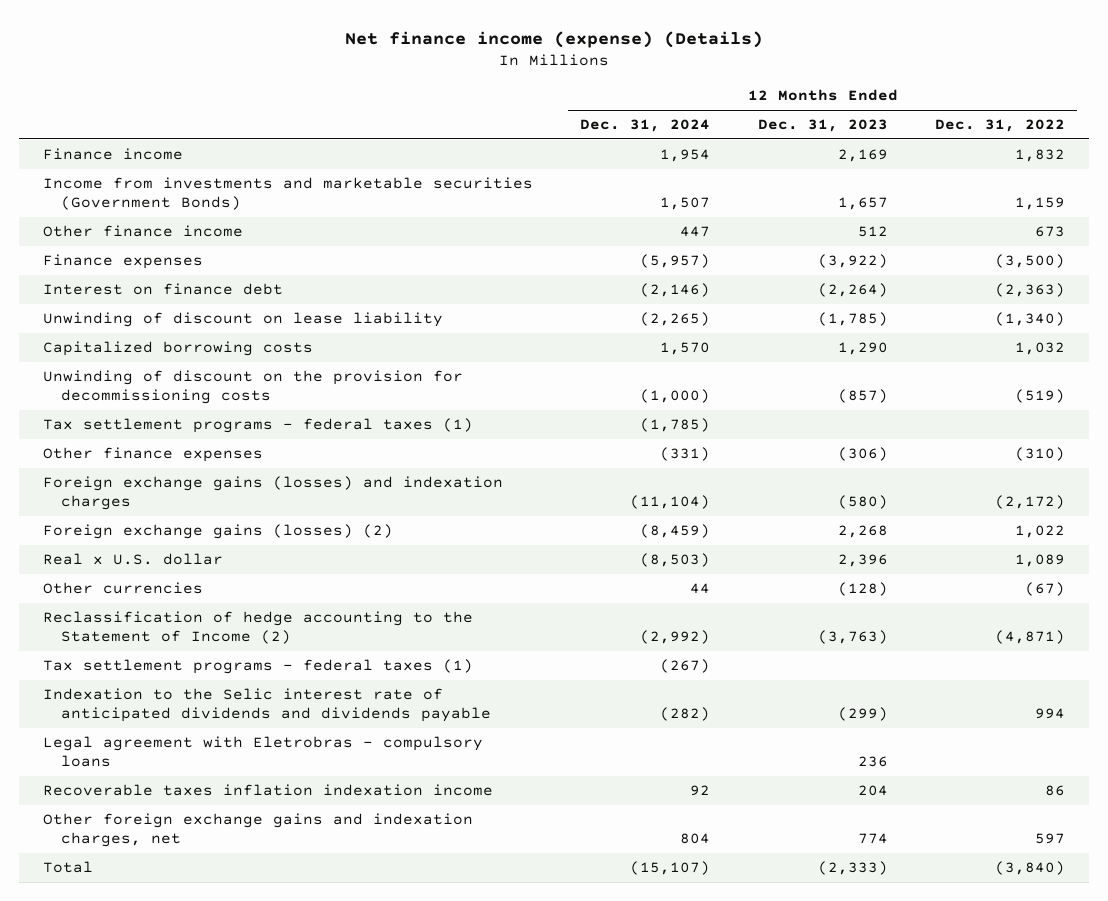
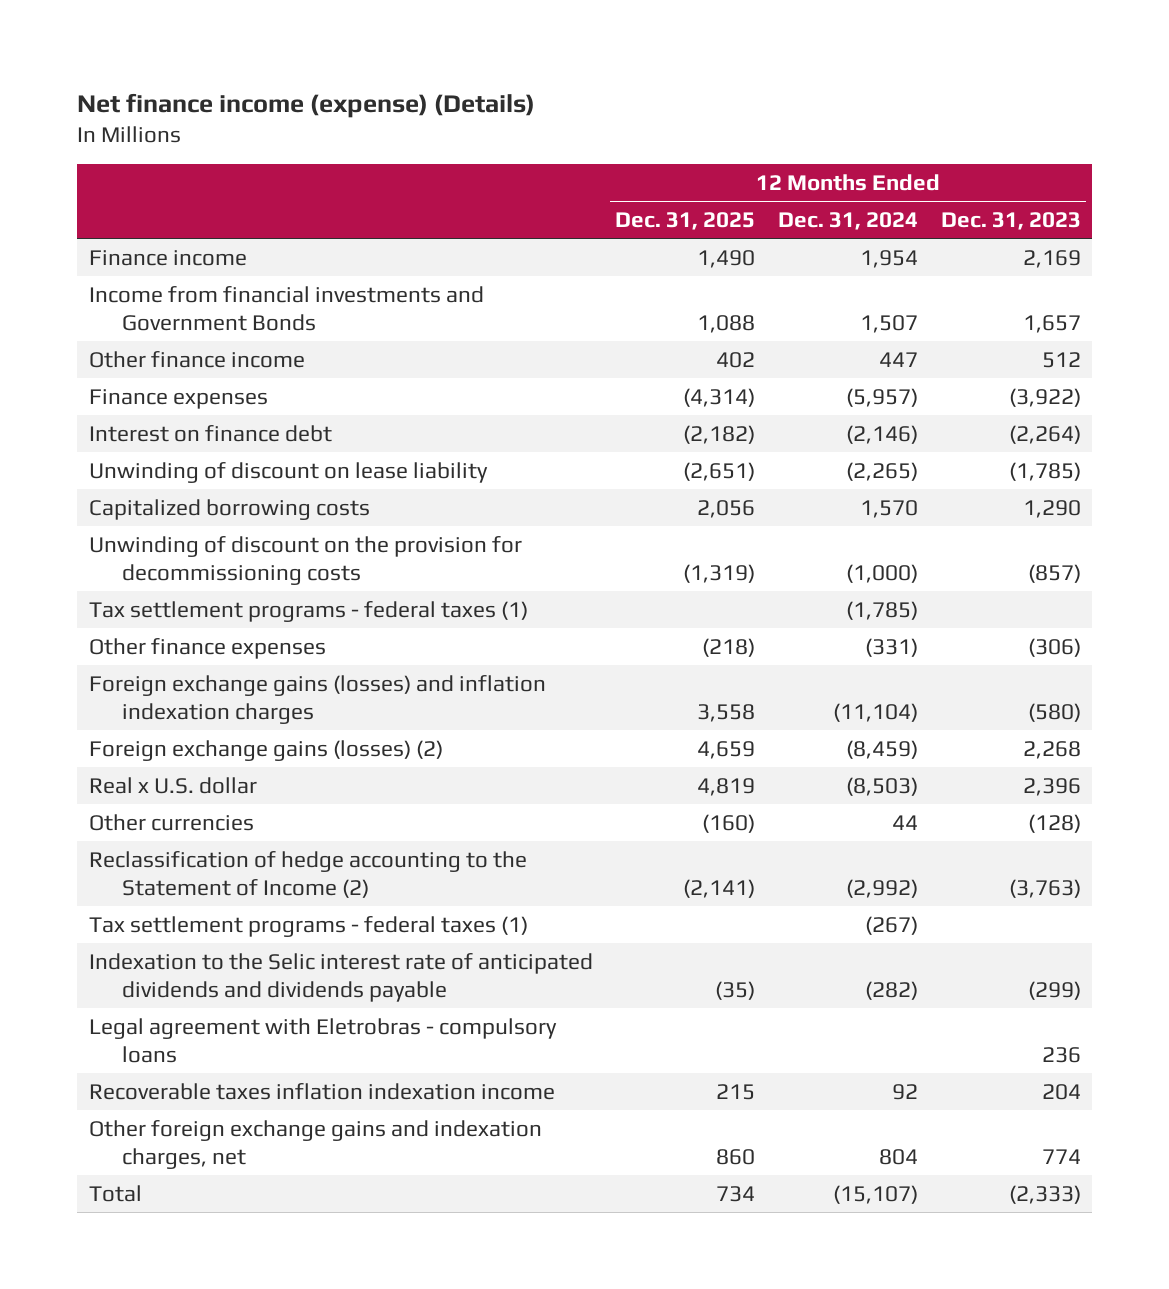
- | 12 Months Ended Dec. 31, 2024 | 12 Months Ended Dec. 31, 2023 | 12 Months Ended Dec. 31, 2022
+ | 12 Months Ended Dec. 31, 2025 | 12 Months Ended Dec. 31, 2024 | 12 Months Ended Dec. 31, 2023
- Income from investments and marketable securities (Government Bonds) | 1,507 | 1,657 | 1,159
+ Income from financial investments and Government Bonds | 1,088 | 1,507 | 1,657
- Foreign exchange gains (losses) and indexation charges | (11,104) | (580) | (2,172)
+ Foreign exchange gains (losses) and inflation indexation charges | 3,558 | (11,104) | (580)

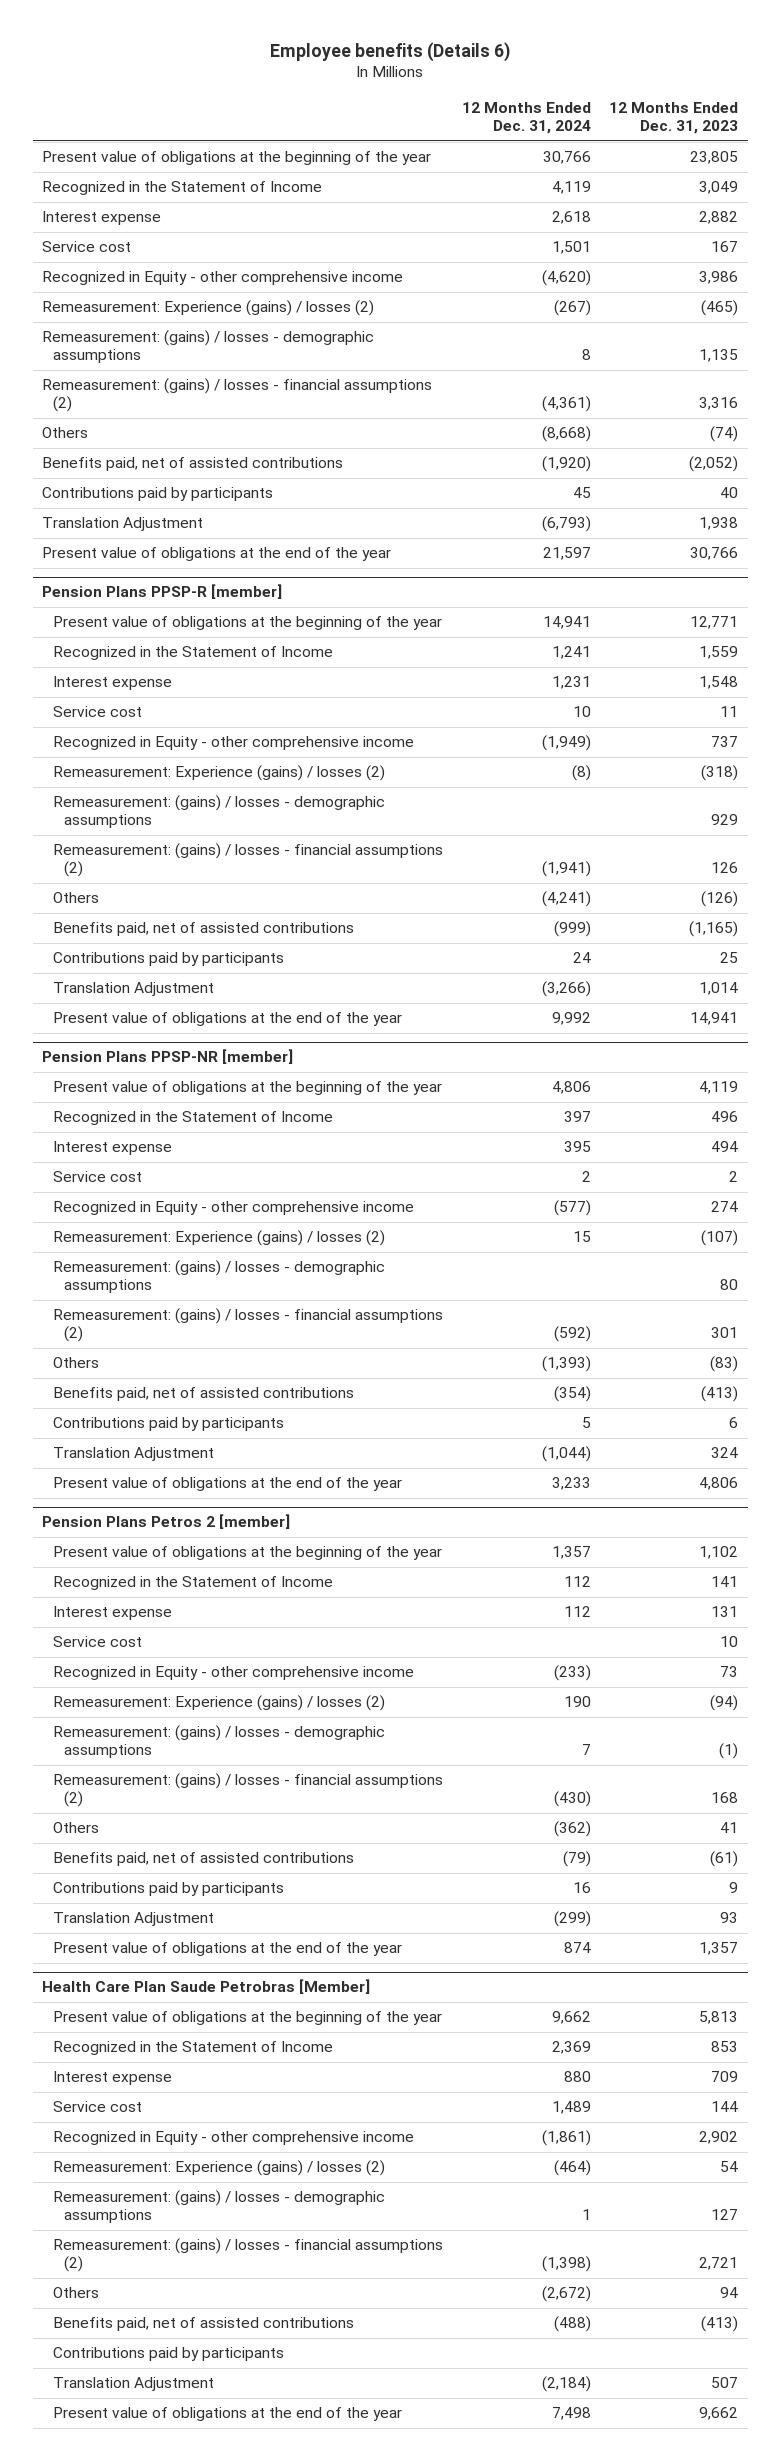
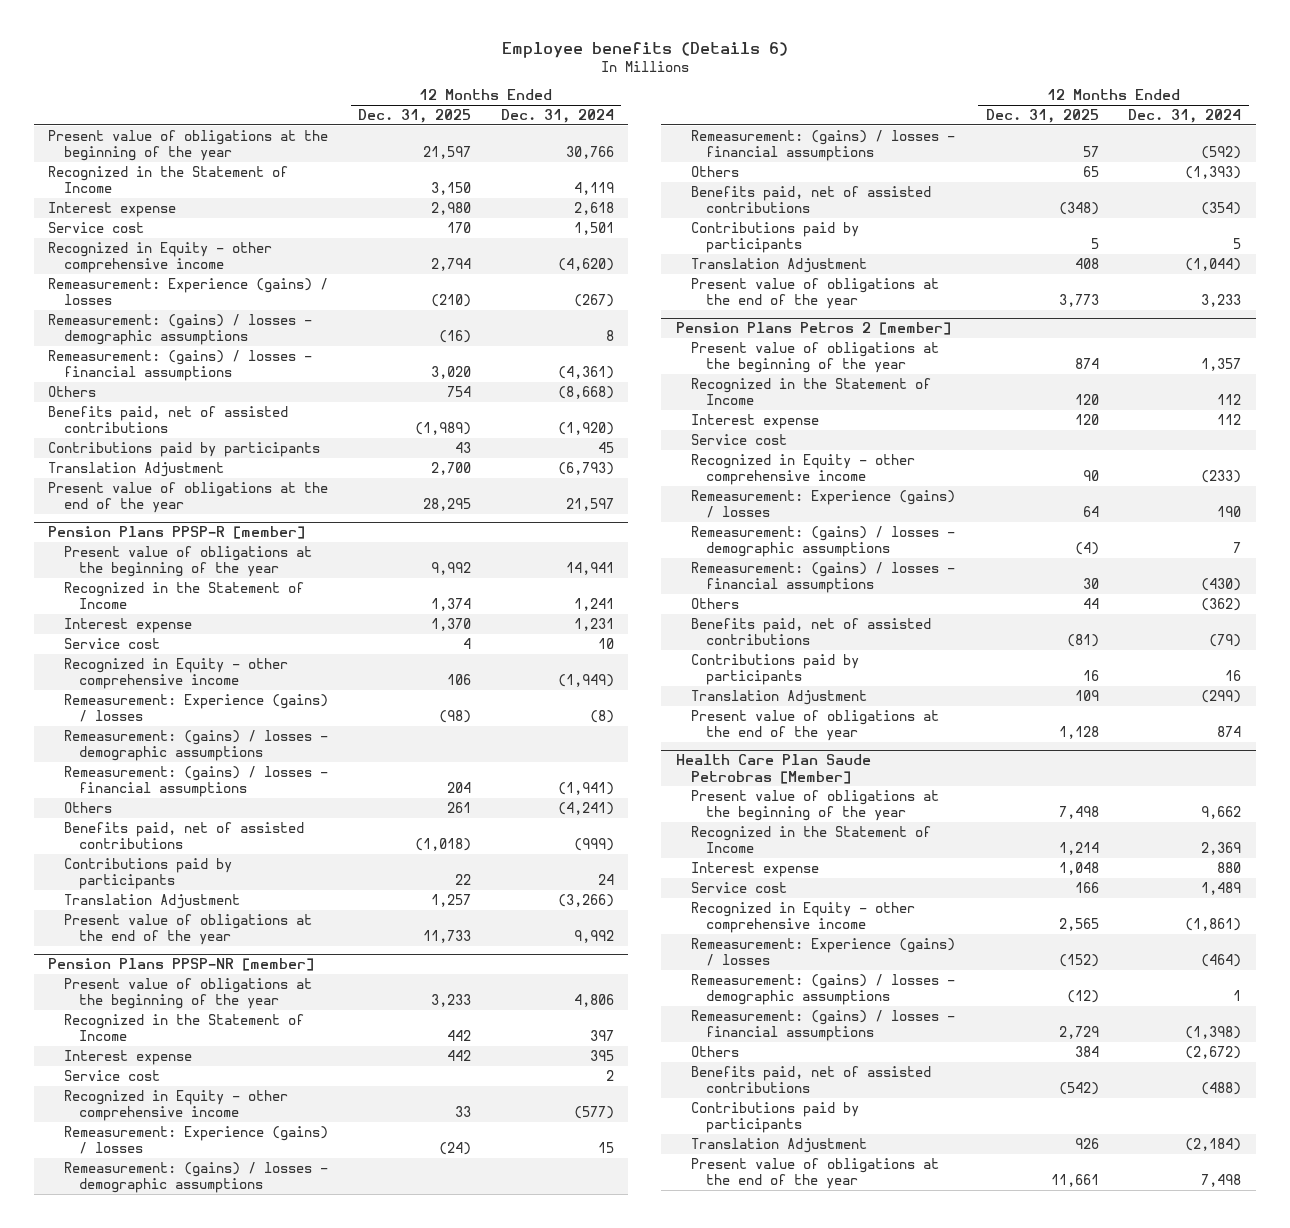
- | 12 Months Ended Dec. 31, 2024 | 12 Months Ended Dec. 31, 2023
+ | 12 Months Ended Dec. 31, 2025 | 12 Months Ended Dec. 31, 2024
- Remeasurement: Experience (gains) / losses (2) | (267) | (465)
+ Remeasurement: Experience (gains) / losses | (210) | (267)
- Remeasurement: (gains) / losses - financial assumptions (2) | (4,361) | 3,316
+ Remeasurement: (gains) / losses - financial assumptions | 3,020 | (4,361)
@ Pension Plans PPSP-R [member]
- Remeasurement: Experience (gains) / losses (2) | (8) | (318)
+ Remeasurement: Experience (gains) / losses | (98) | (8)
- Remeasurement: (gains) / losses - financial assumptions (2) | (1,941) | 126
+ Remeasurement: (gains) / losses - financial assumptions | 204 | (1,941)
@ Pension Plans PPSP-NR [member]
- Remeasurement: Experience (gains) / losses (2) | 15 | (107)
+ Remeasurement: Experience (gains) / losses | (24) | 15
- Remeasurement: (gains) / losses - financial assumptions (2) | (592) | 301
+ Remeasurement: (gains) / losses - financial assumptions | 57 | (592)
@ Pension Plans Petros 2 [member]
- Remeasurement: Experience (gains) / losses (2) | 190 | (94)
+ Remeasurement: Experience (gains) / losses | 64 | 190
- Remeasurement: (gains) / losses - financial assumptions (2) | (430) | 168
+ Remeasurement: (gains) / losses - financial assumptions | 30 | (430)
@ Health Care Plan Saude Petrobras [Member]
- Remeasurement: Experience (gains) / losses (2) | (464) | 54
+ Remeasurement: Experience (gains) / losses | (152) | (464)
- Remeasurement: (gains) / losses - financial assumptions (2) | (1,398) | 2,721
+ Remeasurement: (gains) / losses - financial assumptions | 2,729 | (1,398)

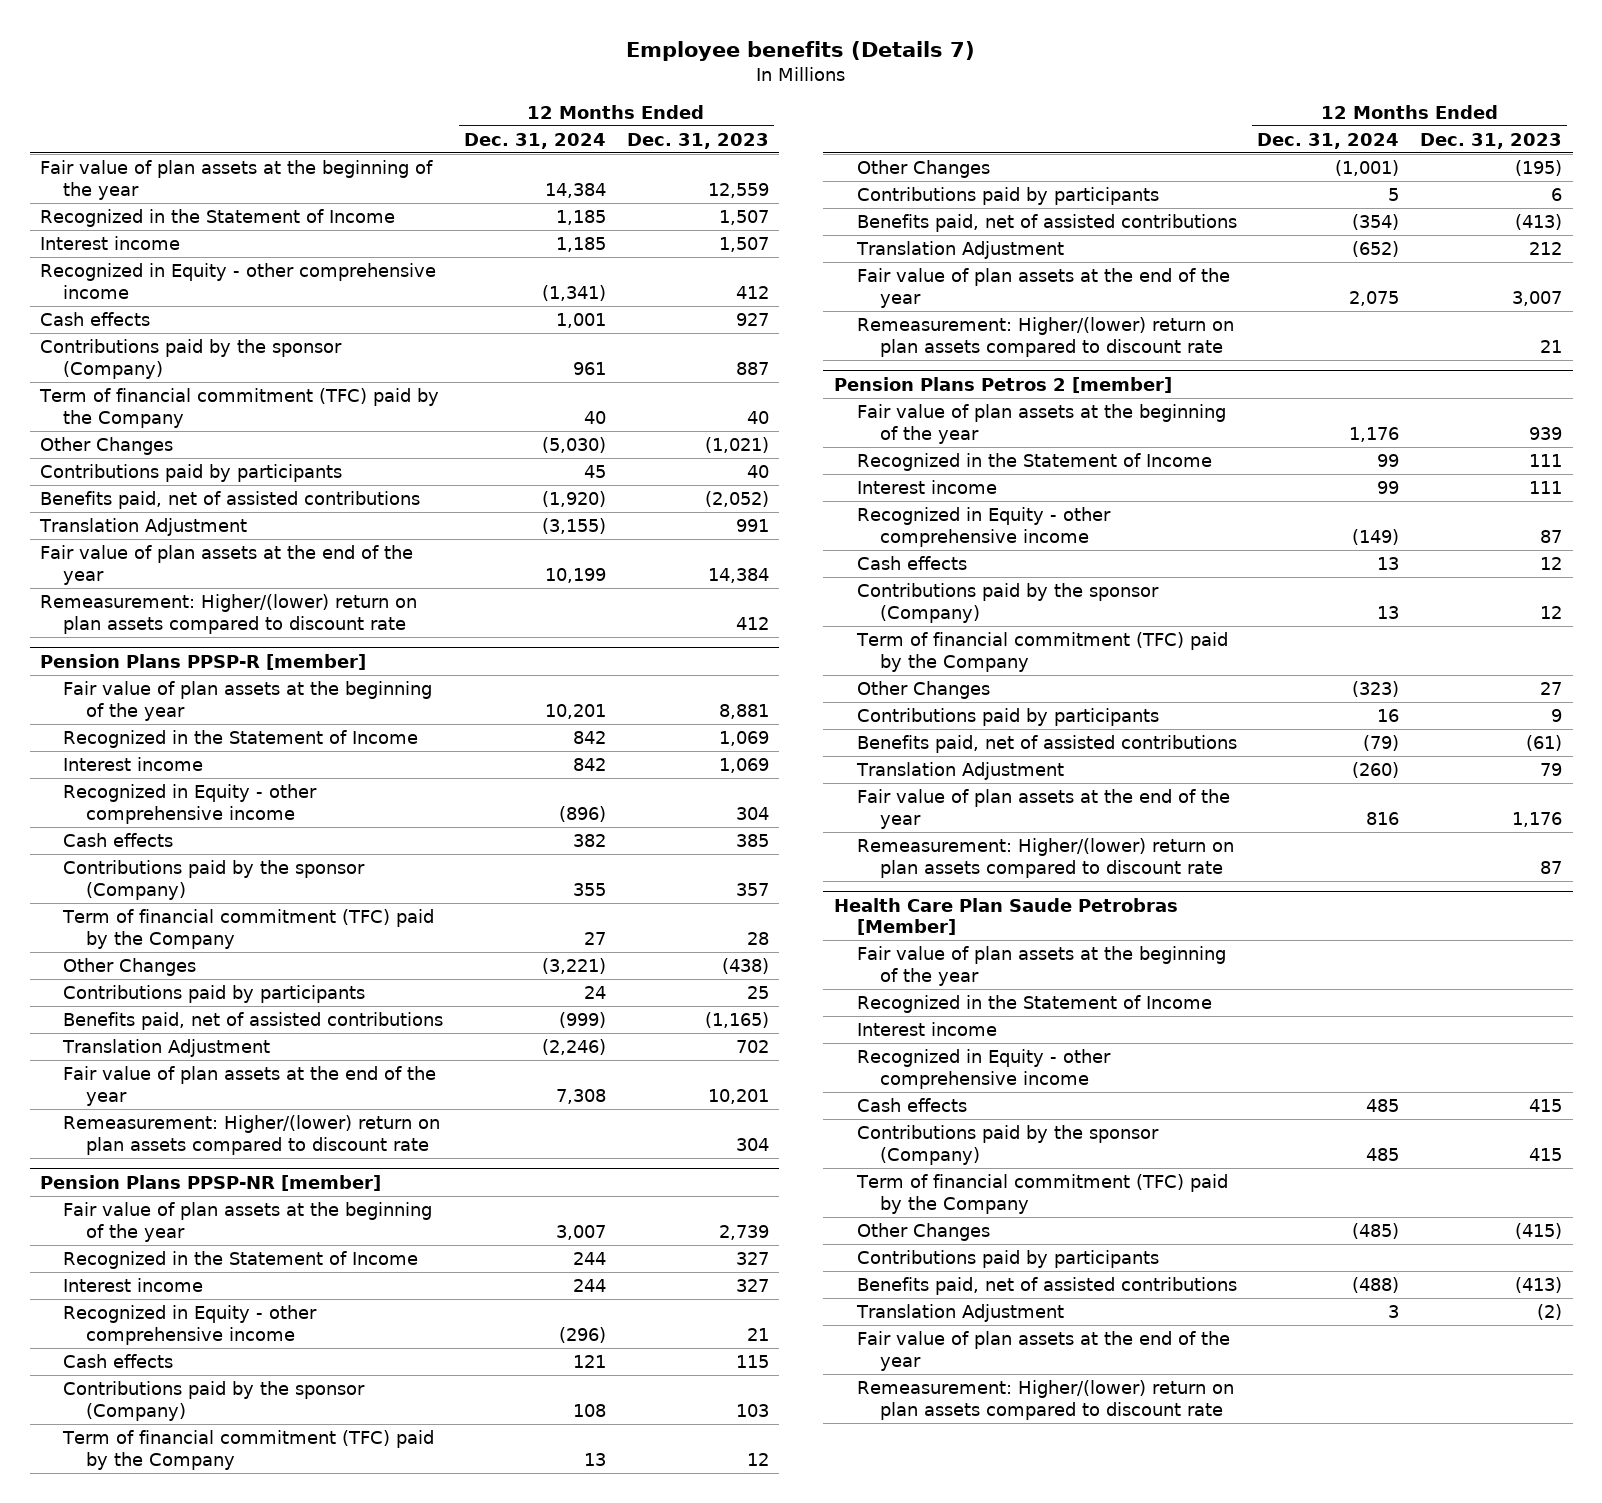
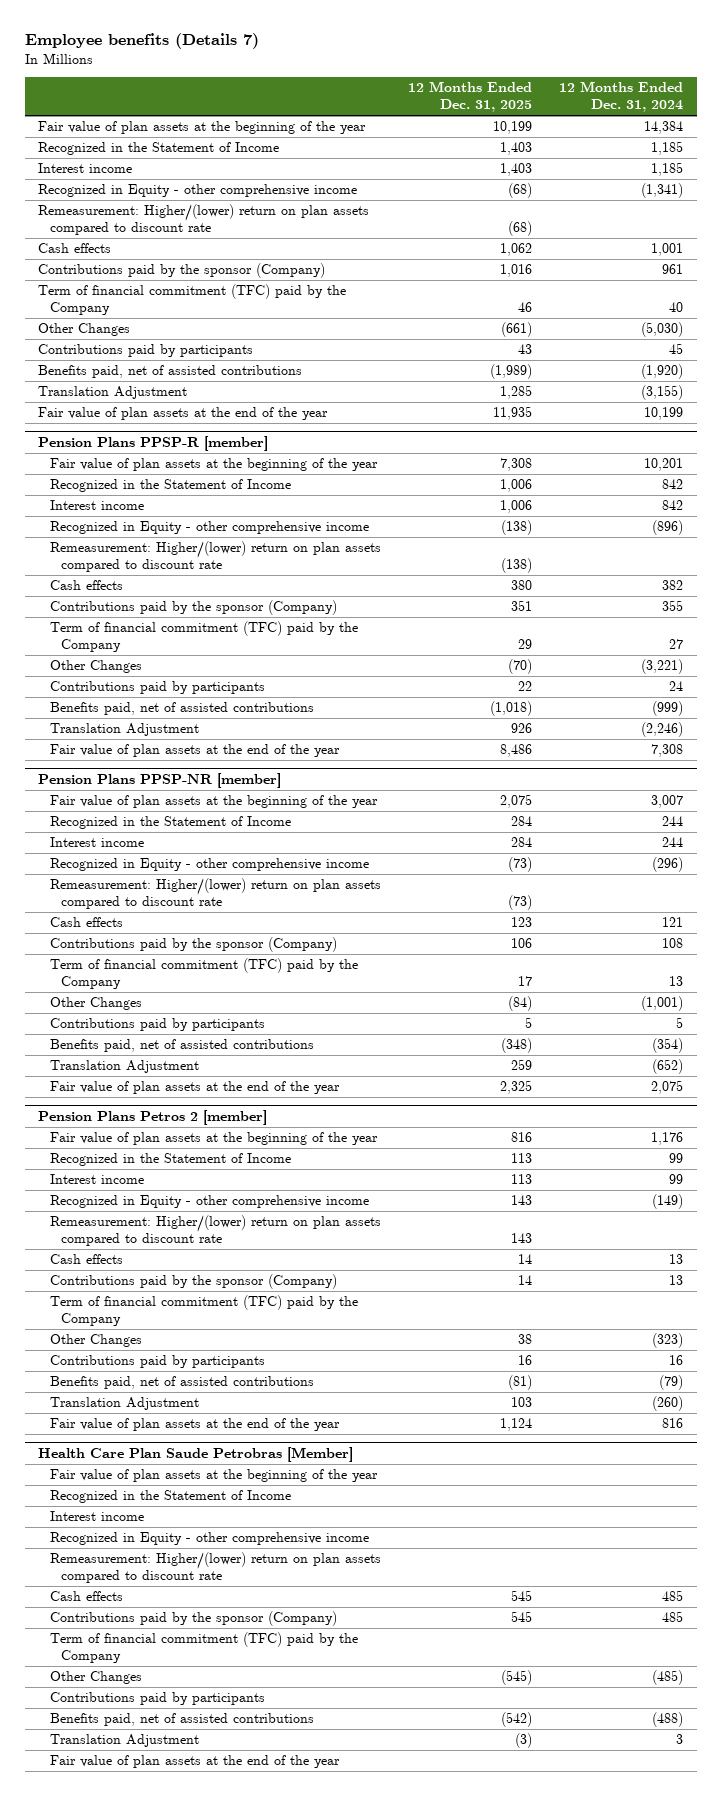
- | 12 Months Ended Dec. 31, 2024 | 12 Months Ended Dec. 31, 2023
+ | 12 Months Ended Dec. 31, 2025 | 12 Months Ended Dec. 31, 2024
moved up: Remeasurement: Higher/(lower) return on plan assets compared to discount rate | (68) |
@ Pension Plans PPSP-R [member]
moved up: Remeasurement: Higher/(lower) return on plan assets compared to discount rate | (138) |
@ Pension Plans PPSP-NR [member]
moved up: Remeasurement: Higher/(lower) return on plan assets compared to discount rate | (73) |
@ Pension Plans Petros 2 [member]
moved up: Remeasurement: Higher/(lower) return on plan assets compared to discount rate | 143 |
@ Health Care Plan Saude Petrobras [Member]
moved up: Remeasurement: Higher/(lower) return on plan assets compared to discount rate

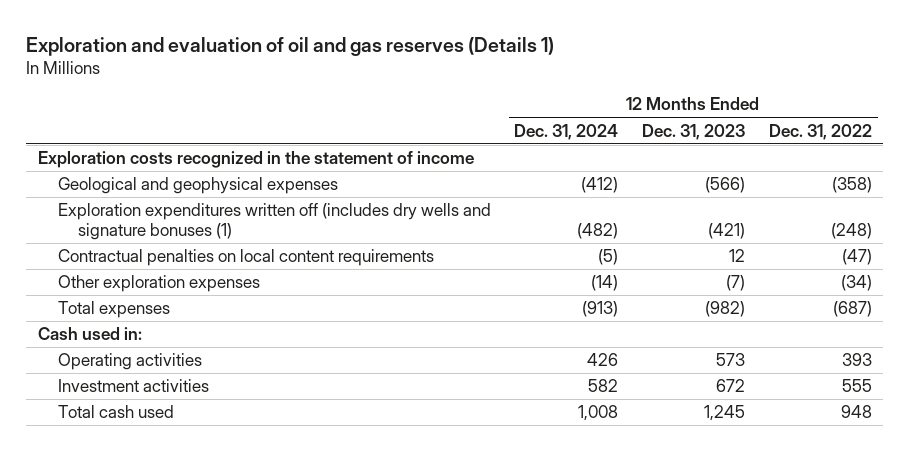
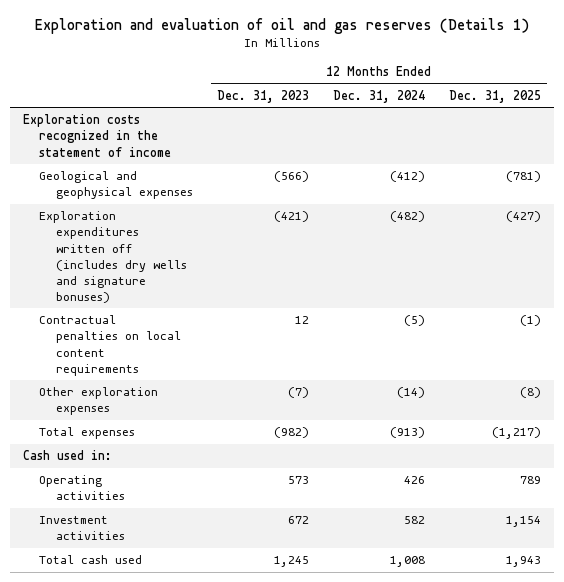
- | 12 Months Ended Dec. 31, 2024 | 12 Months Ended Dec. 31, 2023 | 12 Months Ended Dec. 31, 2022
+ | 12 Months Ended Dec. 31, 2023 | 12 Months Ended Dec. 31, 2024 | 12 Months Ended Dec. 31, 2025
- Exploration expenditures written off (includes dry wells and signature bonuses (1) | (482) | (421) | (248)
+ Exploration expenditures written off (includes dry wells and signature bonuses) | (421) | (482) | (427)

